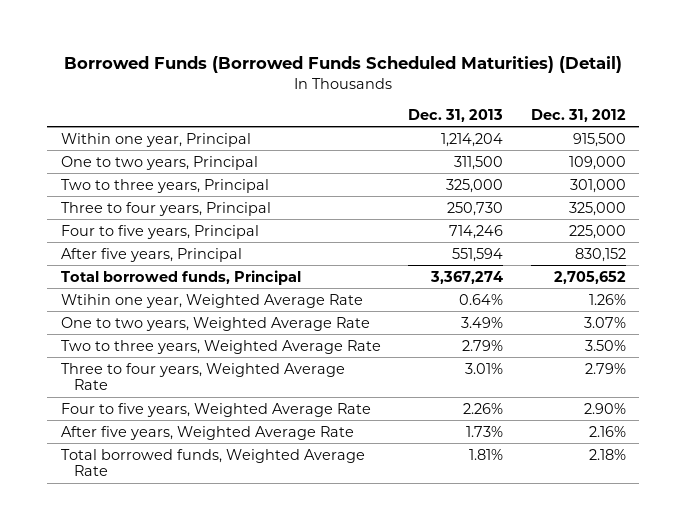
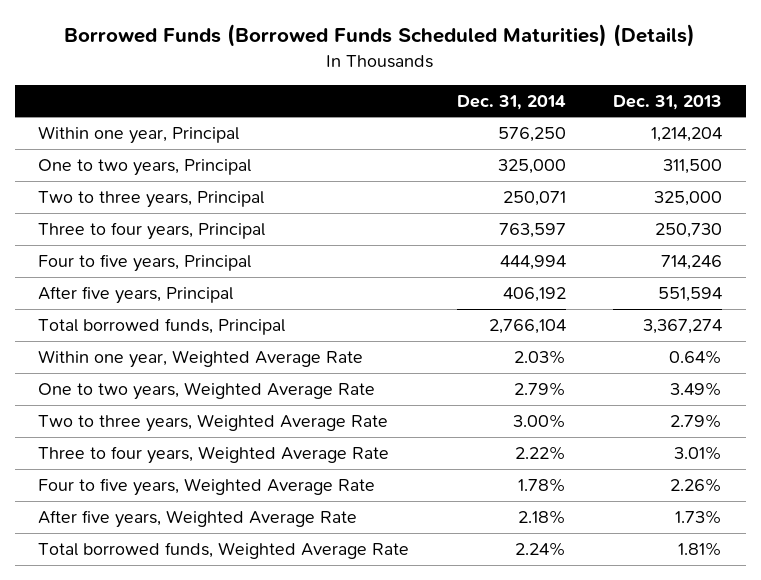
- Borrowed Funds (Borrowed Funds Scheduled Maturities) (Detail)
+ Borrowed Funds (Borrowed Funds Scheduled Maturities) (Details)
- | Dec. 31, 2013 | Dec. 31, 2012
+ | Dec. 31, 2014 | Dec. 31, 2013
- Wtihin one year, Weighted Average Rate | 0.64% | 1.26%
+ Within one year, Weighted Average Rate | 2.03% | 0.64%

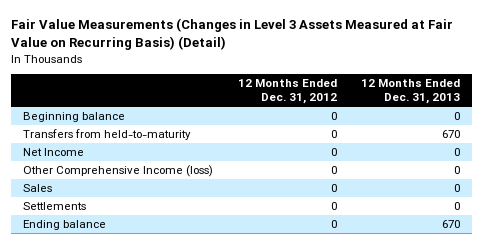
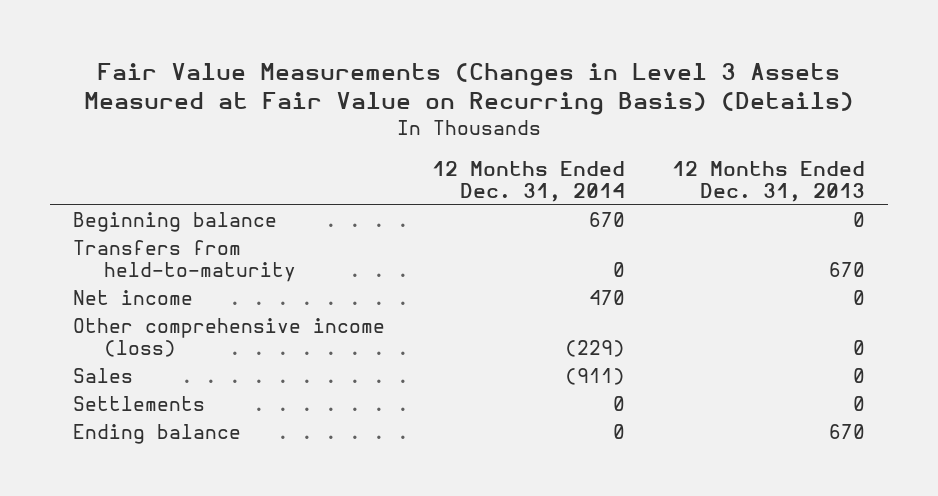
- Fair Value Measurements (Changes in Level 3 Assets Measured at Fair Value on Recurring Basis) (Detail)
+ Fair Value Measurements (Changes in Level 3 Assets Measured at Fair Value on Recurring Basis) (Details)
- | 12 Months Ended Dec. 31, 2012 | 12 Months Ended Dec. 31, 2013
+ | 12 Months Ended Dec. 31, 2014 | 12 Months Ended Dec. 31, 2013
- Net Income | 0 | 0
- Other Comprehensive Income (loss) | 0 | 0
+ Net income | 470 | 0
+ Other comprehensive income (loss) | (229) | 0

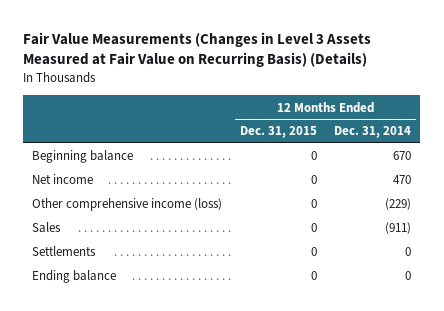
- | 12 Months Ended Dec. 31, 2014 | 12 Months Ended Dec. 31, 2013
+ | 12 Months Ended Dec. 31, 2015 | 12 Months Ended Dec. 31, 2014
- Transfers from held-to-maturity | 0 | 670

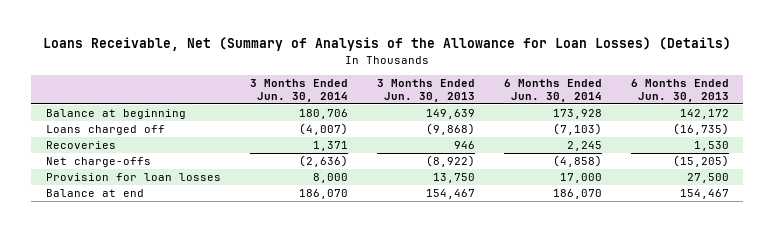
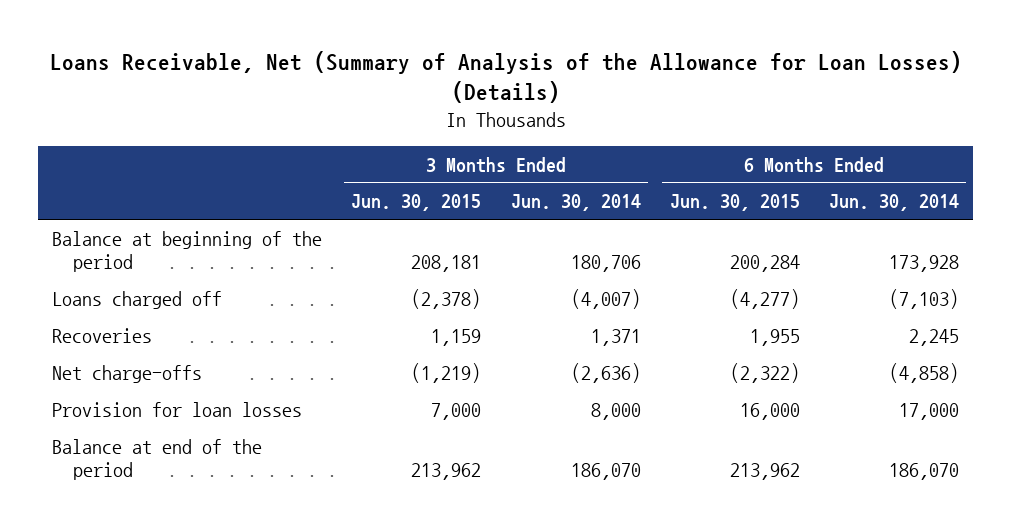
- | 3 Months Ended Jun. 30, 2014 | 3 Months Ended Jun. 30, 2013 | 6 Months Ended Jun. 30, 2014 | 6 Months Ended Jun. 30, 2013
+ | 3 Months Ended Jun. 30, 2015 | 3 Months Ended Jun. 30, 2014 | 6 Months Ended Jun. 30, 2015 | 6 Months Ended Jun. 30, 2014
- Balance at beginning | 180,706 | 149,639 | 173,928 | 142,172
+ Balance at beginning of the period | 208,181 | 180,706 | 200,284 | 173,928
- Balance at end | 186,070 | 154,467 | 186,070 | 154,467
+ Balance at end of the period | 213,962 | 186,070 | 213,962 | 186,070

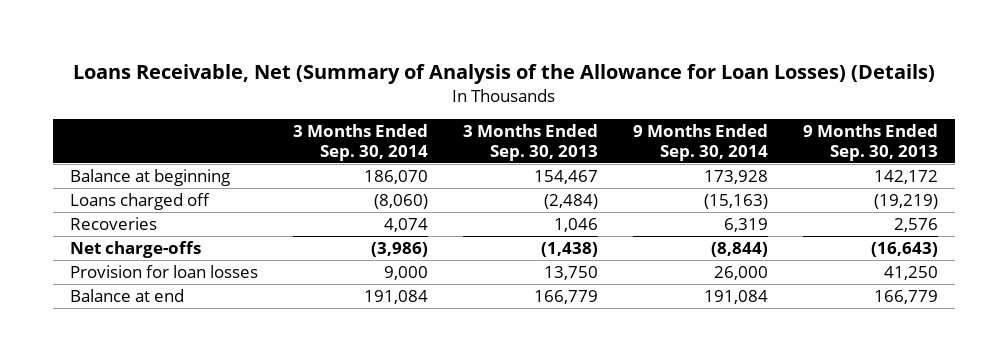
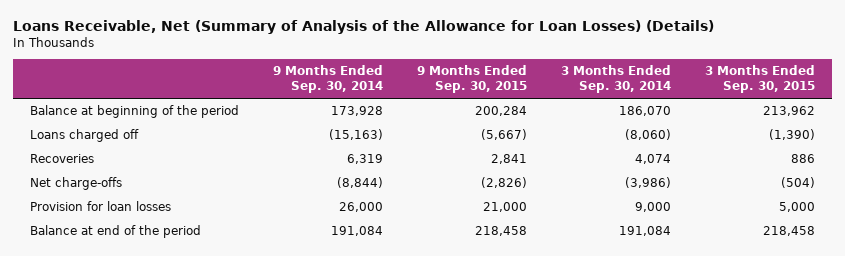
- | 3 Months Ended Sep. 30, 2014 | 3 Months Ended Sep. 30, 2013 | 9 Months Ended Sep. 30, 2014 | 9 Months Ended Sep. 30, 2013
+ | 9 Months Ended Sep. 30, 2014 | 9 Months Ended Sep. 30, 2015 | 3 Months Ended Sep. 30, 2014 | 3 Months Ended Sep. 30, 2015
- Balance at beginning | 186,070 | 154,467 | 173,928 | 142,172
+ Balance at beginning of the period | 173,928 | 200,284 | 186,070 | 213,962
- Balance at end | 191,084 | 166,779 | 191,084 | 166,779
+ Balance at end of the period | 191,084 | 218,458 | 191,084 | 218,458

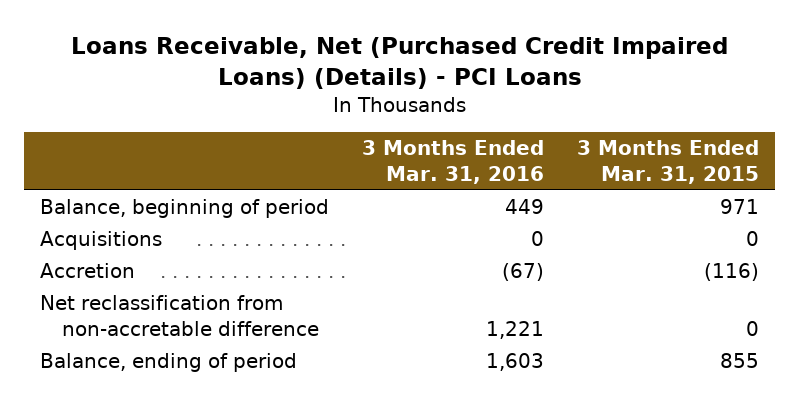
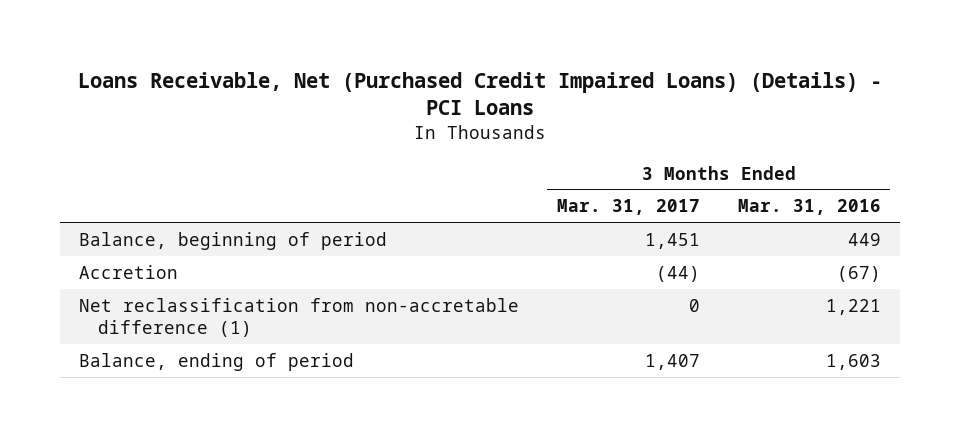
- | 3 Months Ended Mar. 31, 2016 | 3 Months Ended Mar. 31, 2015
+ | 3 Months Ended Mar. 31, 2017 | 3 Months Ended Mar. 31, 2016
- Acquisitions | 0 | 0
- Net reclassification from non-accretable difference | 1,221 | 0
+ Net reclassification from non-accretable difference (1) | 0 | 1,221

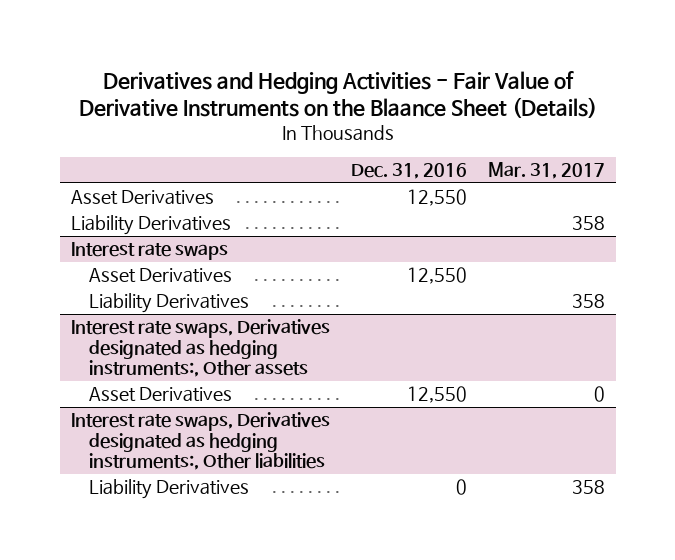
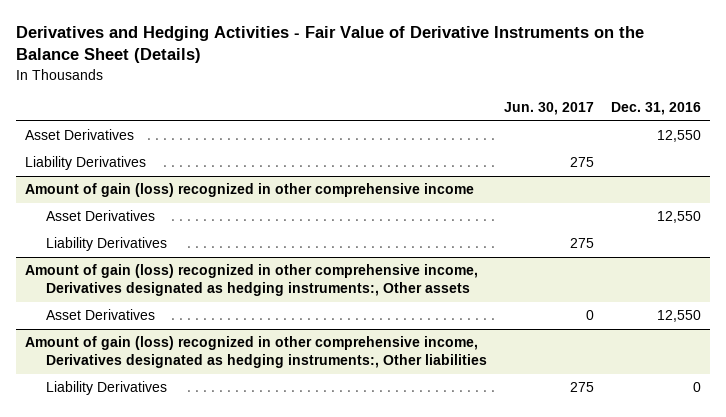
- Derivatives and Hedging Activities - Fair Value of Derivative Instruments on the Blaance Sheet (Details)
+ Derivatives and Hedging Activities - Fair Value of Derivative Instruments on the Balance Sheet (Details)
- | Dec. 31, 2016 | Mar. 31, 2017
+ | Jun. 30, 2017 | Dec. 31, 2016
- Interest rate swaps
+ Amount of gain (loss) recognized in other comprehensive income
- Interest rate swaps, Derivatives designated as hedging instruments:, Other assets
+ Amount of gain (loss) recognized in other comprehensive income, Derivatives designated as hedging instruments:, Other assets
- Interest rate swaps, Derivatives designated as hedging instruments:, Other liabilities
+ Amount of gain (loss) recognized in other comprehensive income, Derivatives designated as hedging instruments:, Other liabilities

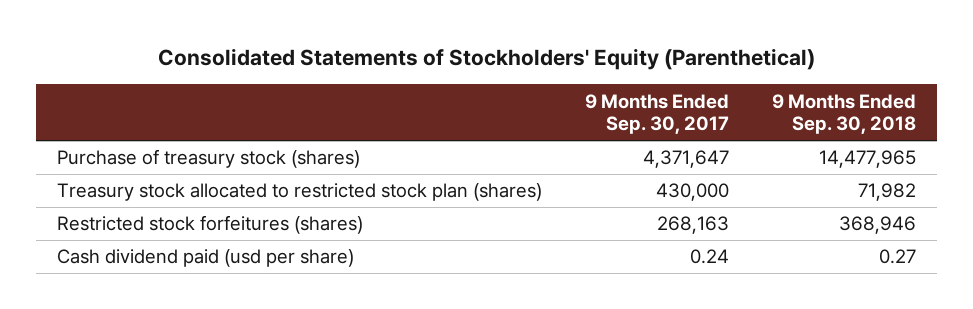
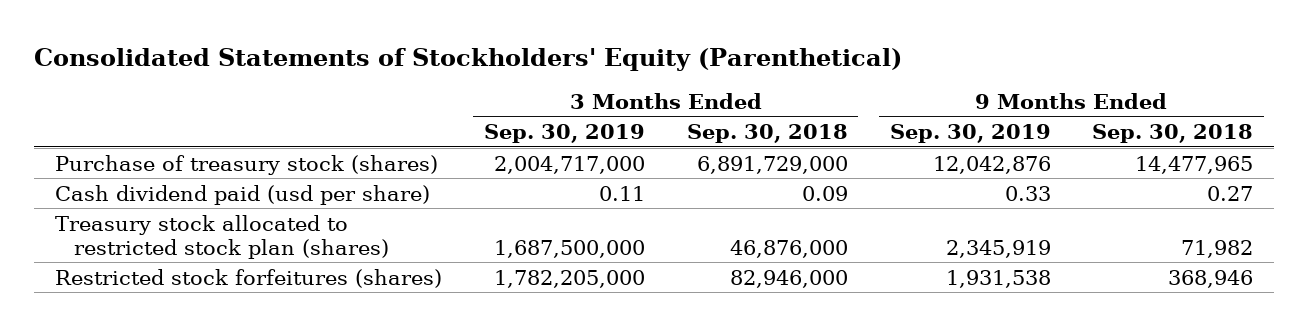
- | 9 Months Ended Sep. 30, 2017 | 9 Months Ended Sep. 30, 2018
+ | 3 Months Ended Sep. 30, 2019 | 3 Months Ended Sep. 30, 2018 | 9 Months Ended Sep. 30, 2019 | 9 Months Ended Sep. 30, 2018
moved up: Cash dividend paid (usd per share) | 0.11 | 0.09 | 0.33 | 0.27

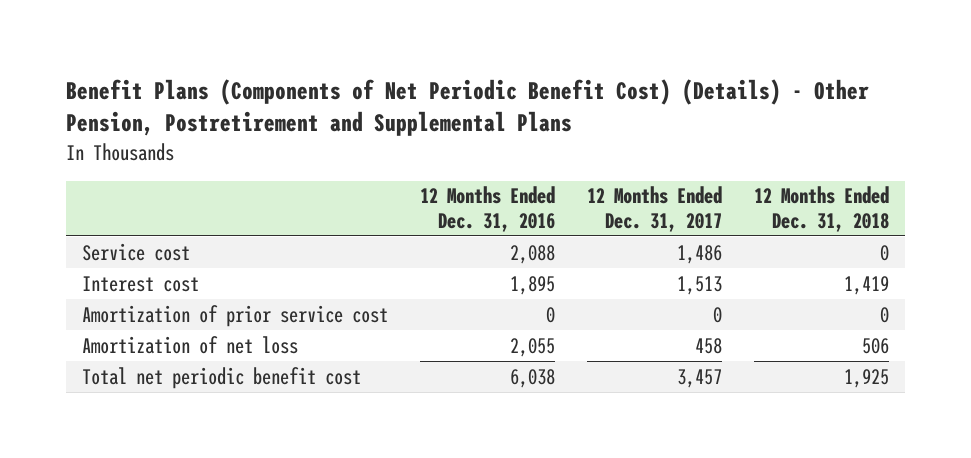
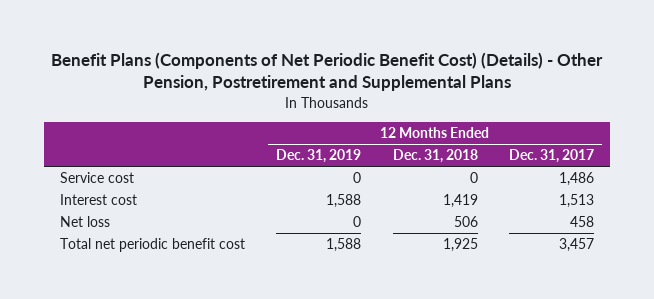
- | 12 Months Ended Dec. 31, 2016 | 12 Months Ended Dec. 31, 2017 | 12 Months Ended Dec. 31, 2018
+ | 12 Months Ended Dec. 31, 2019 | 12 Months Ended Dec. 31, 2018 | 12 Months Ended Dec. 31, 2017
- Amortization of prior service cost | 0 | 0 | 0
- Amortization of net loss | 2,055 | 458 | 506
+ Net loss | 0 | 506 | 458

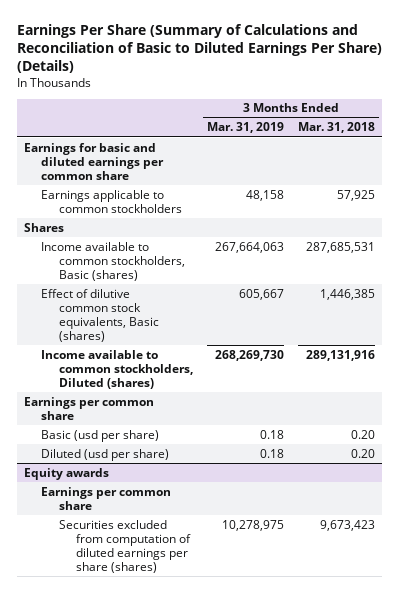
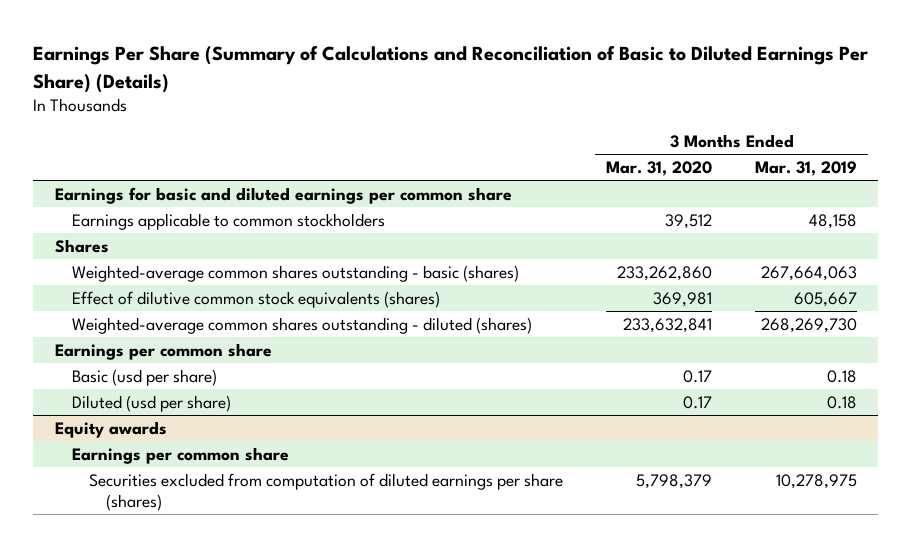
- | 3 Months Ended Mar. 31, 2019 | 3 Months Ended Mar. 31, 2018
+ | 3 Months Ended Mar. 31, 2020 | 3 Months Ended Mar. 31, 2019
- Income available to common stockholders, Basic (shares) | 267,664,063 | 287,685,531
- Effect of dilutive common stock equivalents, Basic (shares) | 605,667 | 1,446,385
- Income available to common stockholders, Diluted (shares) | 268,269,730 | 289,131,916
+ Weighted-average common shares outstanding - basic (shares) | 233,262,860 | 267,664,063
+ Effect of dilutive common stock equivalents (shares) | 369,981 | 605,667
+ Weighted-average common shares outstanding - diluted (shares) | 233,632,841 | 268,269,730

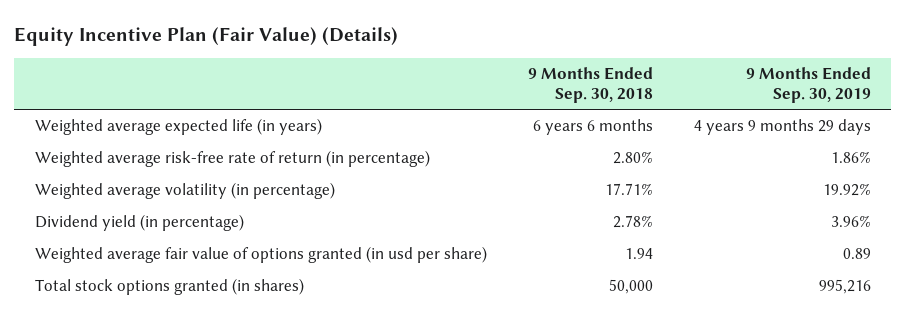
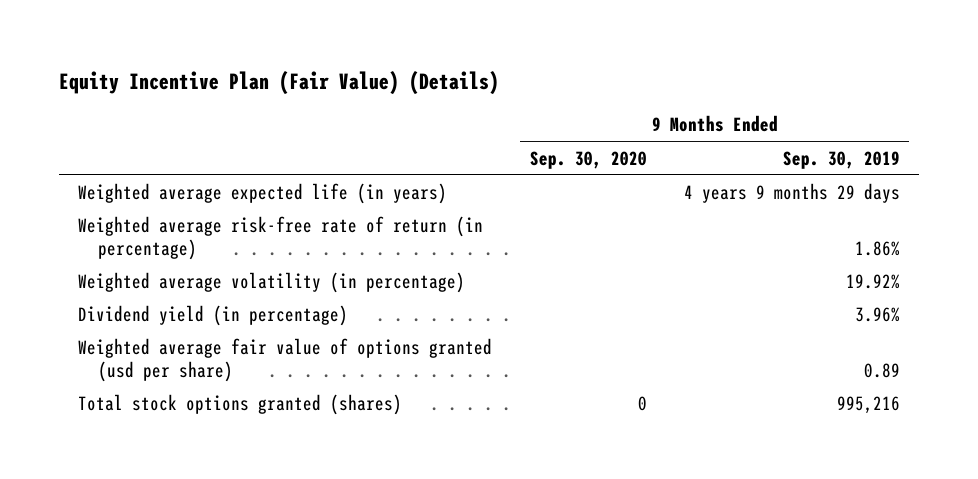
- | 9 Months Ended Sep. 30, 2018 | 9 Months Ended Sep. 30, 2019
+ | 9 Months Ended Sep. 30, 2020 | 9 Months Ended Sep. 30, 2019
- Weighted average fair value of options granted (in usd per share) | 1.94 | 0.89
- Total stock options granted (in shares) | 50,000 | 995,216
+ Weighted average fair value of options granted (usd per share) | | 0.89
+ Total stock options granted (shares) | 0 | 995,216

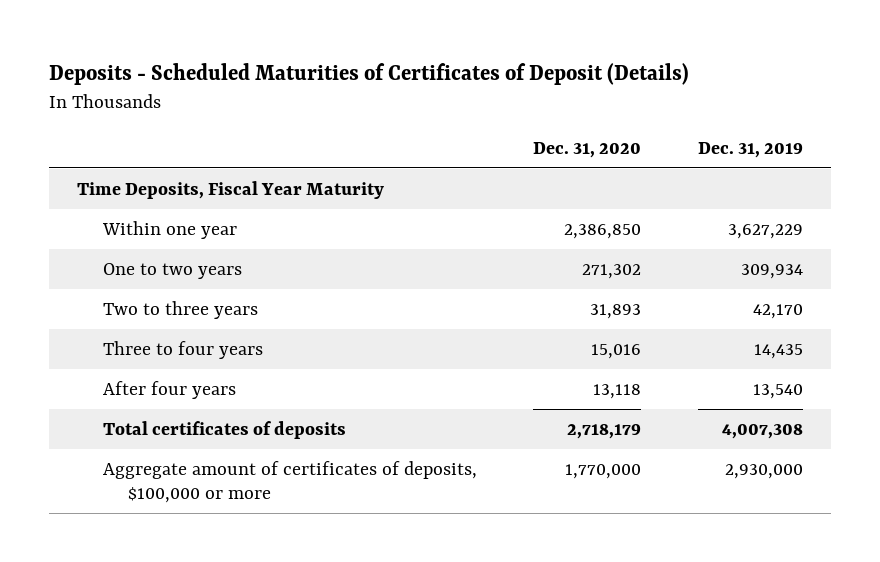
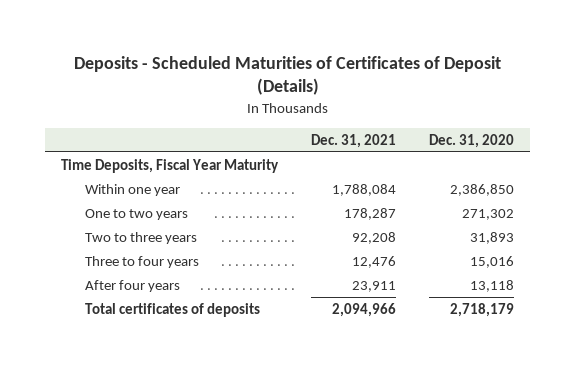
- | Dec. 31, 2020 | Dec. 31, 2019
+ | Dec. 31, 2021 | Dec. 31, 2020
- Aggregate amount of certificates of deposits, $100,000 or more | 1,770,000 | 2,930,000

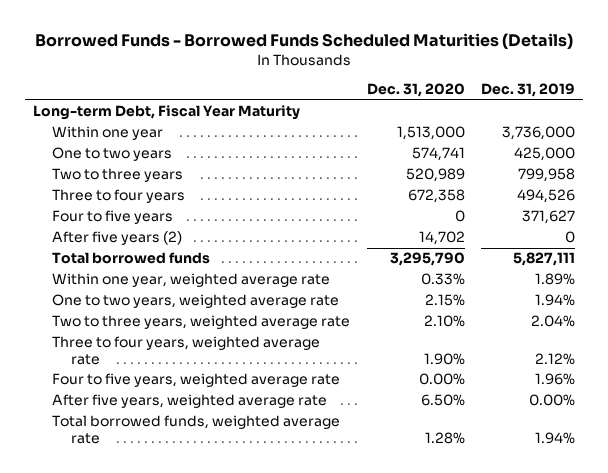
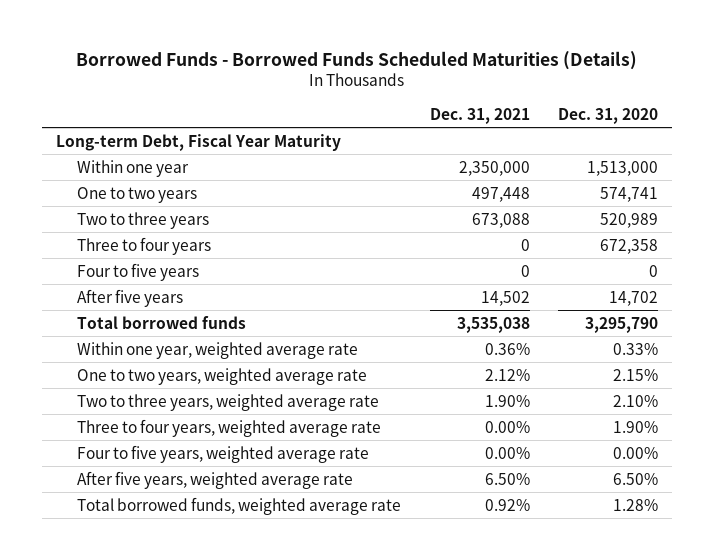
- | Dec. 31, 2020 | Dec. 31, 2019
+ | Dec. 31, 2021 | Dec. 31, 2020
- After five years (2) | 14,702 | 0
+ After five years | 14,502 | 14,702

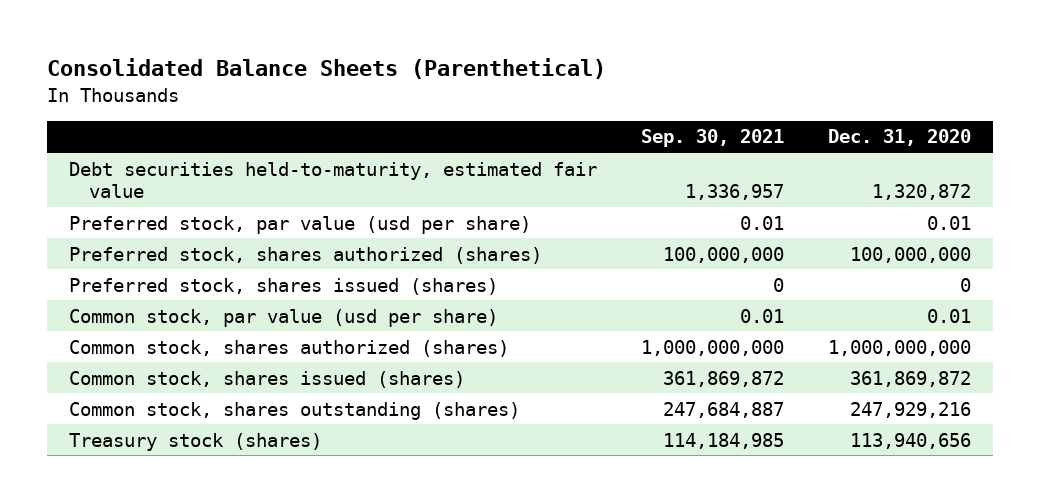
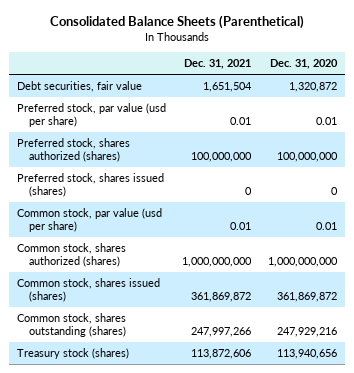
- | Sep. 30, 2021 | Dec. 31, 2020
+ | Dec. 31, 2021 | Dec. 31, 2020
- Debt securities held-to-maturity, estimated fair value | 1,336,957 | 1,320,872
+ Debt securities, fair value | 1,651,504 | 1,320,872

